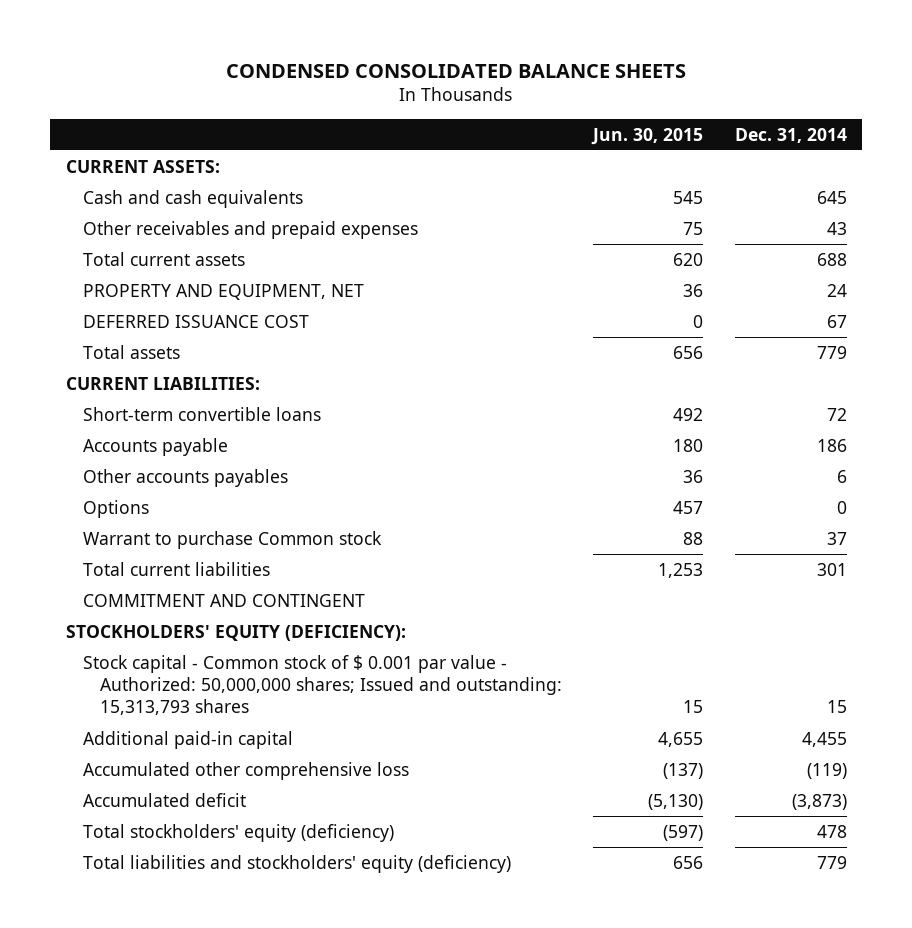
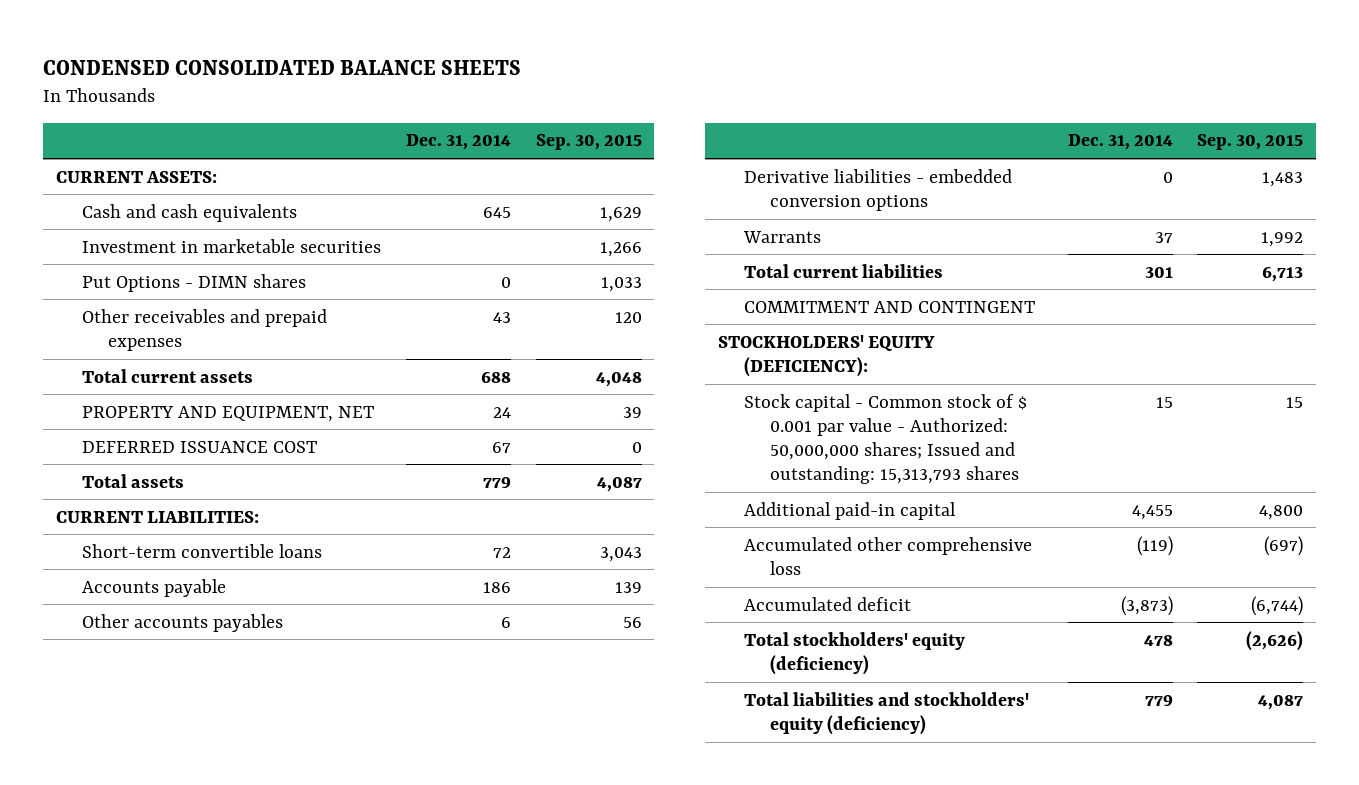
- | Jun. 30, 2015 | Dec. 31, 2014
+ | Dec. 31, 2014 | Sep. 30, 2015
+ Investment in marketable securities | | 1,266
+ Put Options - DIMN shares | 0 | 1,033
- Options | 457 | 0
- Warrant to purchase Common stock | 88 | 37
+ Derivative liabilities - embedded conversion options | 0 | 1,483
+ Warrants | 37 | 1,992

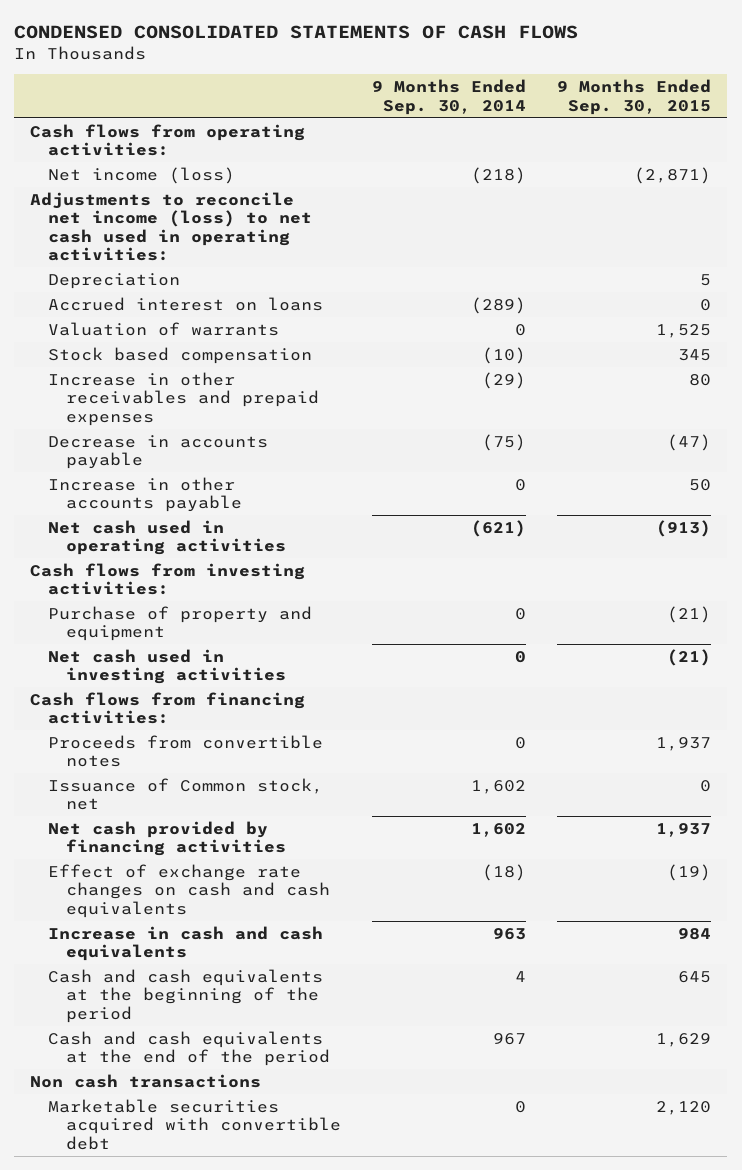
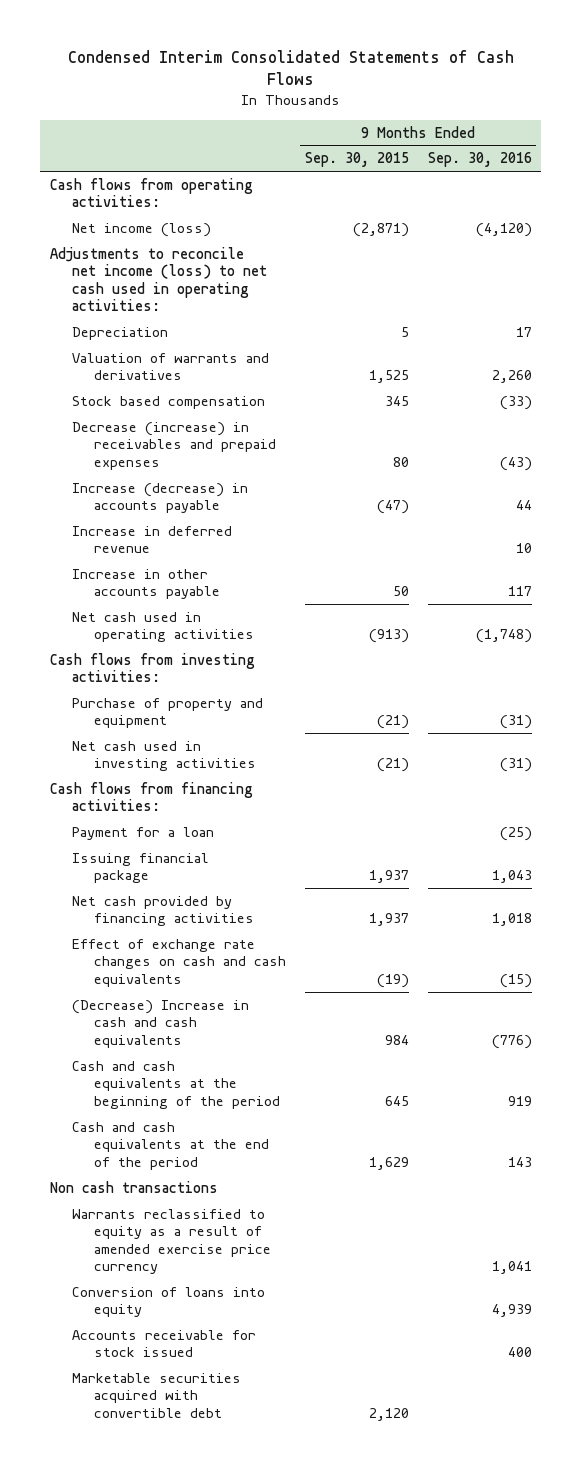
- CONDENSED CONSOLIDATED STATEMENTS OF CASH FLOWS
+ Condensed Interim Consolidated Statements of Cash Flows
- | 9 Months Ended Sep. 30, 2014 | 9 Months Ended Sep. 30, 2015
+ | 9 Months Ended Sep. 30, 2015 | 9 Months Ended Sep. 30, 2016
- Accrued interest on loans | (289) | 0
- Valuation of warrants | 0 | 1,525
+ Valuation of warrants and derivatives | 1,525 | 2,260
- Increase in other receivables and prepaid expenses | (29) | 80
- Decrease in accounts payable | (75) | (47)
+ Decrease (increase) in receivables and prepaid expenses | 80 | (43)
+ Increase (decrease) in accounts payable | (47) | 44
+ Increase in deferred revenue | | 10
- Proceeds from convertible notes | 0 | 1,937
- Issuance of Common stock, net | 1,602 | 0
+ Payment for a loan | | (25)
+ Issuing financial package | 1,937 | 1,043
- Increase in cash and cash equivalents | 963 | 984
+ (Decrease) Increase in cash and cash equivalents | 984 | (776)
+ Warrants reclassified to equity as a result of amended exercise price currency | | 1,041
+ Conversion of loans into equity | | 4,939
+ Accounts receivable for stock issued | | 400

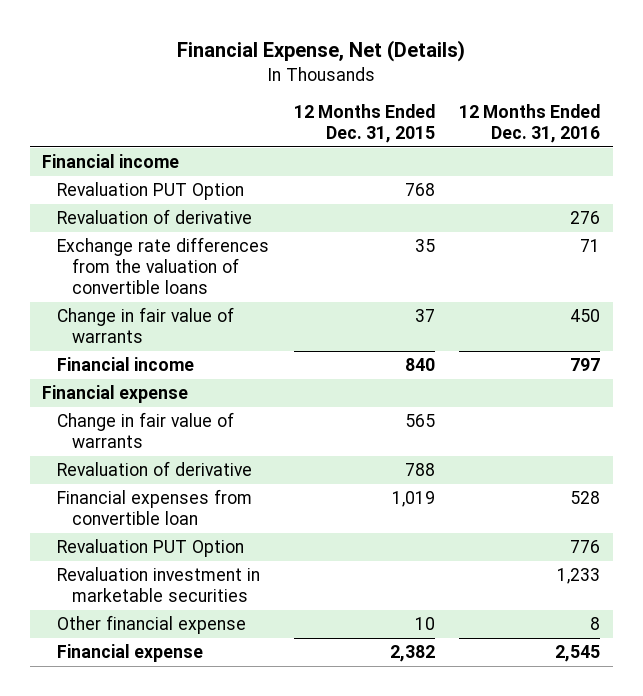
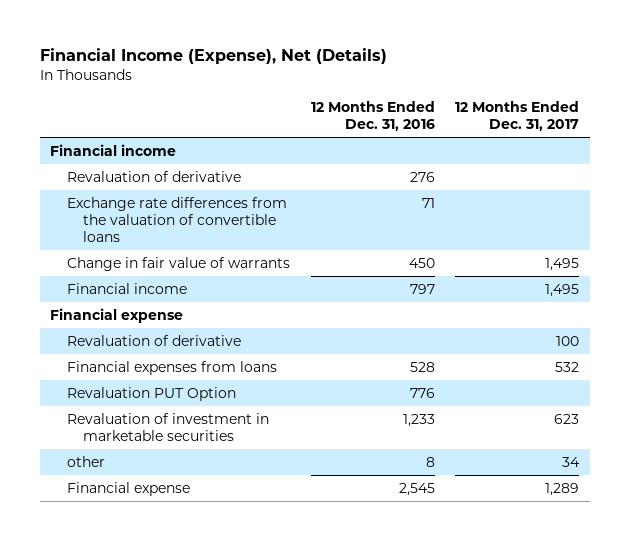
- Financial Expense, Net (Details)
+ Financial Income (Expense), Net (Details)
- | 12 Months Ended Dec. 31, 2015 | 12 Months Ended Dec. 31, 2016
+ | 12 Months Ended Dec. 31, 2016 | 12 Months Ended Dec. 31, 2017
- Revaluation PUT Option | 768 |
- Change in fair value of warrants | 565 |
- Financial expenses from convertible loan | 1,019 | 528
+ Financial expenses from loans | 528 | 532
- Revaluation investment in marketable securities | | 1,233
- Other financial expense | 10 | 8
+ Revaluation of investment in marketable securities | 1,233 | 623
+ other | 8 | 34

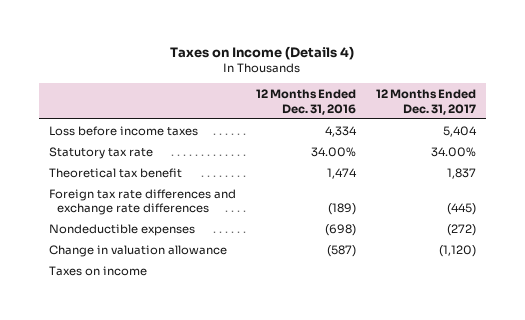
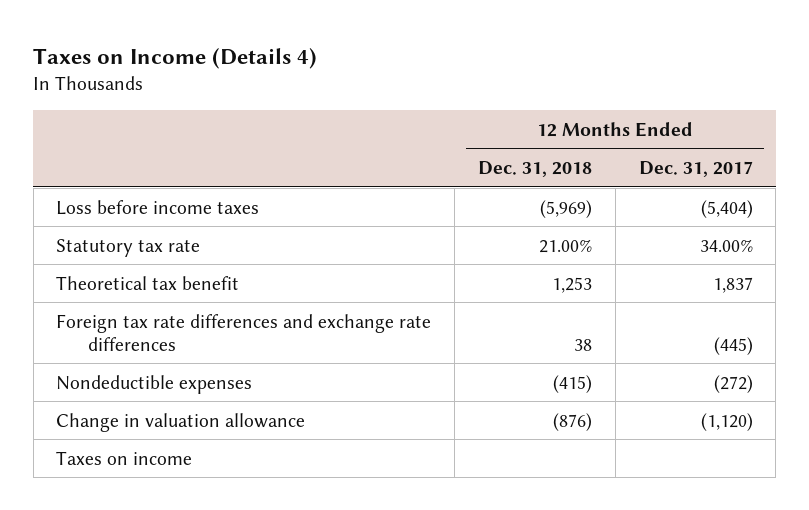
- | 12 Months Ended Dec. 31, 2016 | 12 Months Ended Dec. 31, 2017
+ | 12 Months Ended Dec. 31, 2018 | 12 Months Ended Dec. 31, 2017
- Loss before income taxes | 4,334 | 5,404
+ Loss before income taxes | (5,969) | (5,404)

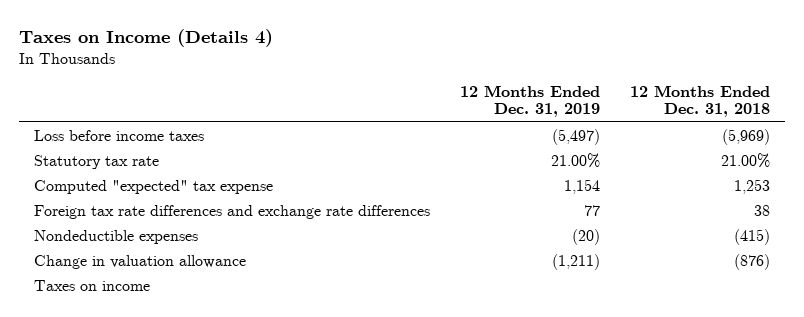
- | 12 Months Ended Dec. 31, 2018 | 12 Months Ended Dec. 31, 2017
+ | 12 Months Ended Dec. 31, 2019 | 12 Months Ended Dec. 31, 2018
- Theoretical tax benefit | 1,253 | 1,837
+ Computed "expected" tax expense | 1,154 | 1,253

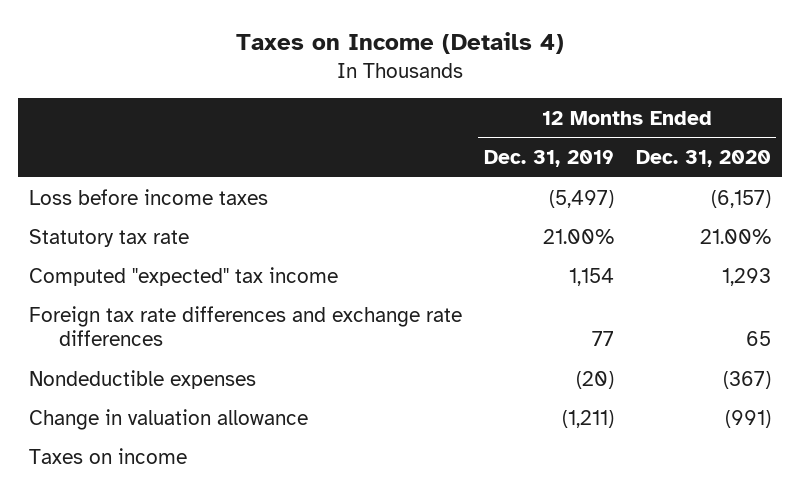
- | 12 Months Ended Dec. 31, 2019 | 12 Months Ended Dec. 31, 2018
+ | 12 Months Ended Dec. 31, 2019 | 12 Months Ended Dec. 31, 2020
- Computed "expected" tax expense | 1,154 | 1,253
+ Computed "expected" tax income | 1,154 | 1,293

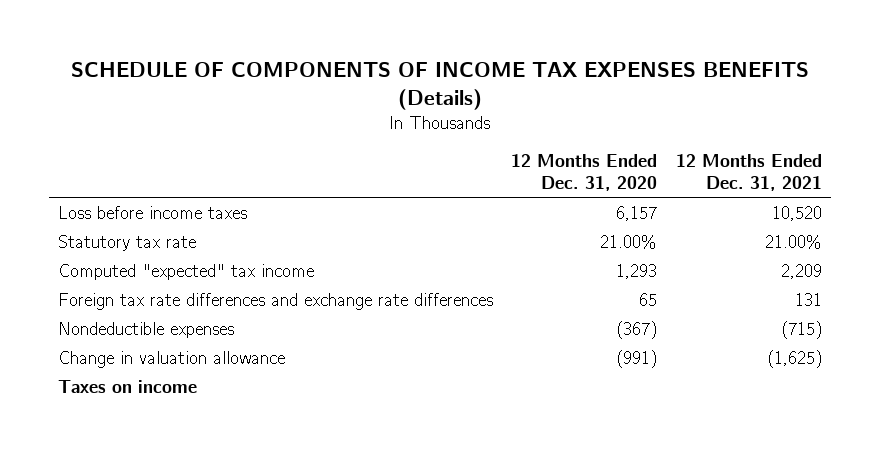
- Taxes on Income (Details 4)
+ SCHEDULE OF COMPONENTS OF INCOME TAX EXPENSES BENEFITS (Details)
- | 12 Months Ended Dec. 31, 2019 | 12 Months Ended Dec. 31, 2020
+ | 12 Months Ended Dec. 31, 2020 | 12 Months Ended Dec. 31, 2021
- Loss before income taxes | (5,497) | (6,157)
+ Loss before income taxes | 6,157 | 10,520

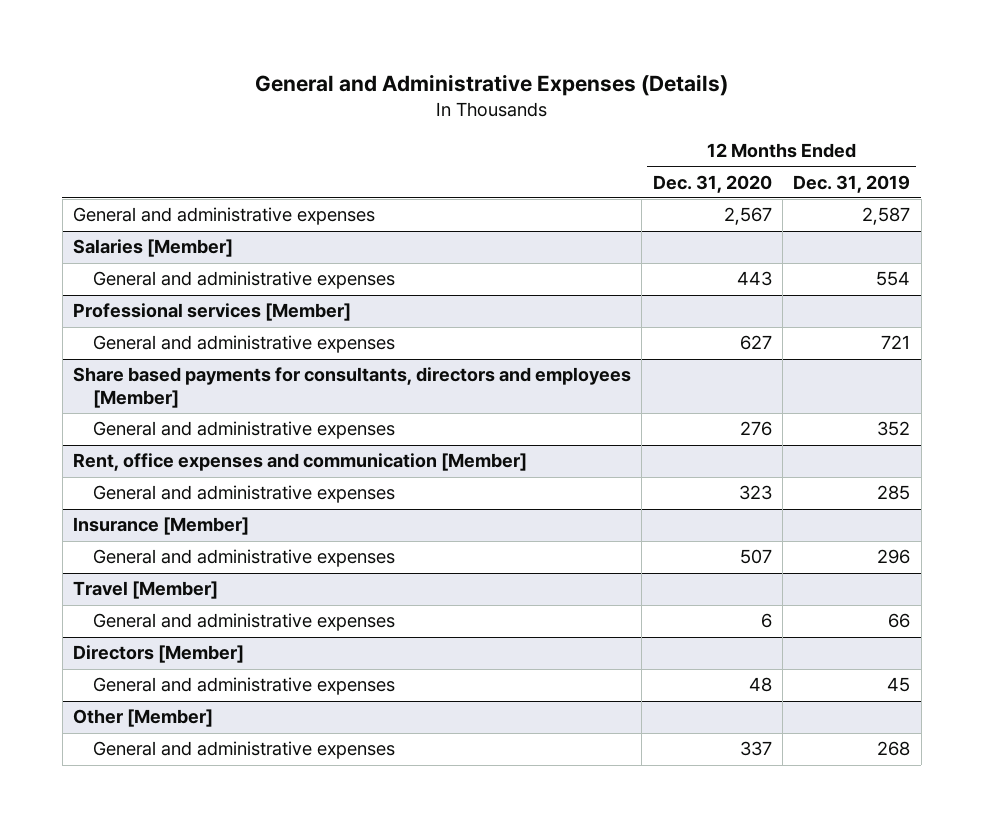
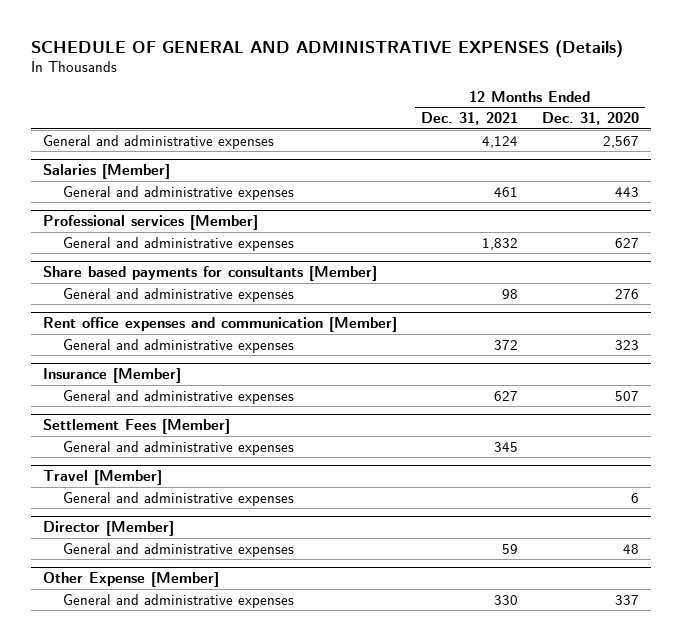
- General and Administrative Expenses (Details)
+ SCHEDULE OF GENERAL AND ADMINISTRATIVE EXPENSES (Details)
- | 12 Months Ended Dec. 31, 2020 | 12 Months Ended Dec. 31, 2019
+ | 12 Months Ended Dec. 31, 2021 | 12 Months Ended Dec. 31, 2020
- Share based payments for consultants, directors and employees [Member]
+ Share based payments for consultants [Member]
- Rent, office expenses and communication [Member]
+ Rent office expenses and communication [Member]
+ Settlement Fees [Member]
+ General and administrative expenses | 345 |
- Directors [Member]
+ Director [Member]
- Other [Member]
+ Other Expense [Member]

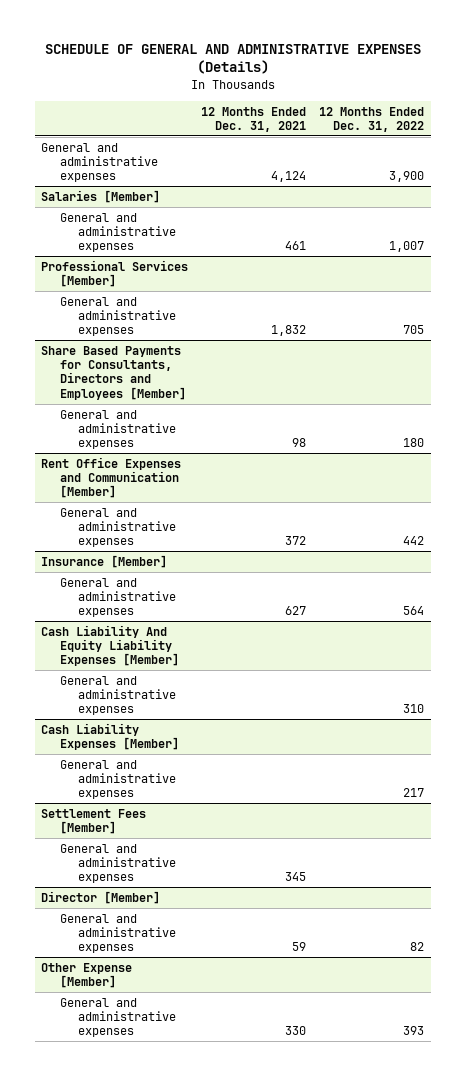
- | 12 Months Ended Dec. 31, 2021 | 12 Months Ended Dec. 31, 2020
+ | 12 Months Ended Dec. 31, 2021 | 12 Months Ended Dec. 31, 2022
- Professional services [Member]
+ Professional Services [Member]
- Share based payments for consultants [Member]
+ Share Based Payments for Consultants, Directors and Employees [Member]
- Rent office expenses and communication [Member]
+ Rent Office Expenses and Communication [Member]
+ Cash Liability And Equity Liability Expenses [Member]
+ General and administrative expenses | | 310
+ Cash Liability Expenses [Member]
+ General and administrative expenses | | 217
- Travel [Member]
- General and administrative expenses | | 6

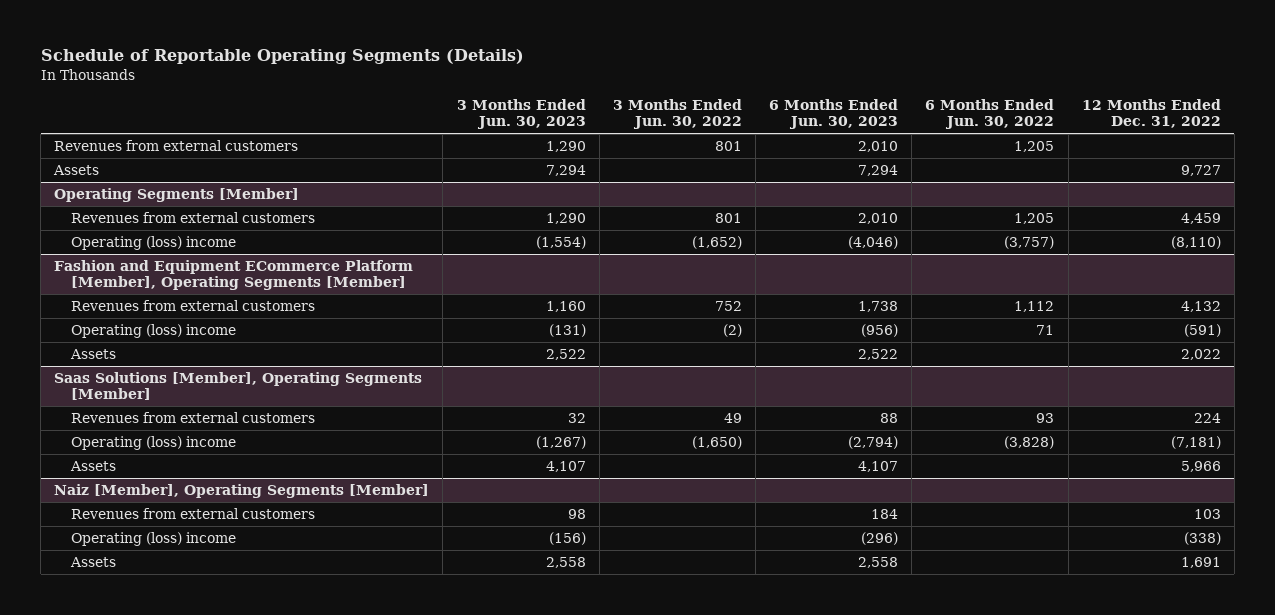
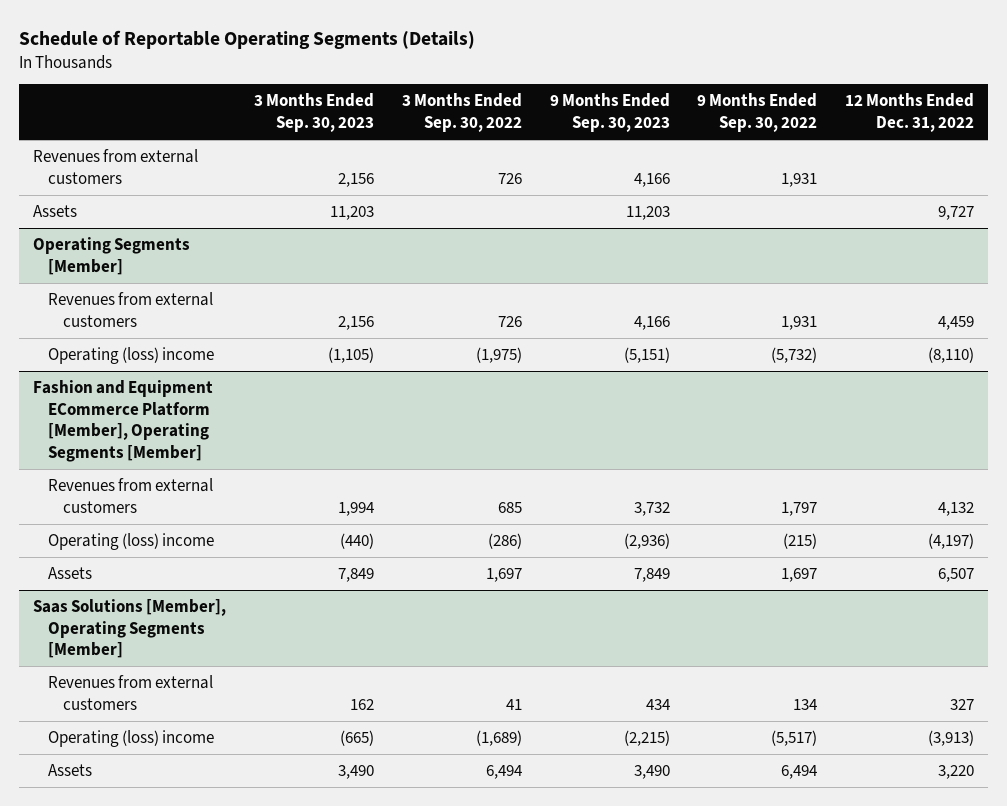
- | 3 Months Ended Jun. 30, 2023 | 3 Months Ended Jun. 30, 2022 | 6 Months Ended Jun. 30, 2023 | 6 Months Ended Jun. 30, 2022 | 12 Months Ended Dec. 31, 2022
+ | 3 Months Ended Sep. 30, 2023 | 3 Months Ended Sep. 30, 2022 | 9 Months Ended Sep. 30, 2023 | 9 Months Ended Sep. 30, 2022 | 12 Months Ended Dec. 31, 2022
@ Fashion and Equipment ECommerce Platform [Member], Operating Segments [Member]
- Operating (loss) income | (131) | (2) | (956) | 71 | (591)
- Assets | 2,522 | | 2,522 | | 2,022
+ Operating (loss) income | (440) | (286) | (2,936) | (215) | (4,197)
+ Assets | 7,849 | 1,697 | 7,849 | 1,697 | 6,507
@ Saas Solutions [Member], Operating Segments [Member]
- Revenues from external customers | 32 | 49 | 88 | 93 | 224
- Operating (loss) income | (1,267) | (1,650) | (2,794) | (3,828) | (7,181)
- Assets | 4,107 | | 4,107 | | 5,966
- Naiz [Member], Operating Segments [Member]
- Revenues from external customers | 98 | | 184 | | 103
- Operating (loss) income | (156) | | (296) | | (338)
- Assets | 2,558 | | 2,558 | | 1,691
@ Saas Solutions [Member], Operating Segments [Member]
+ Revenues from external customers | 162 | 41 | 434 | 134 | 327
+ Operating (loss) income | (665) | (1,689) | (2,215) | (5,517) | (3,913)
+ Assets | 3,490 | 6,494 | 3,490 | 6,494 | 3,220

